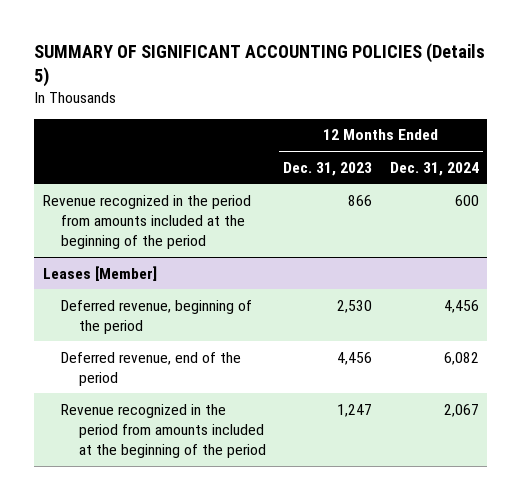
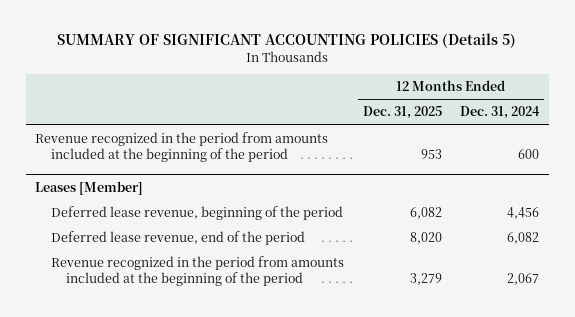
- | 12 Months Ended Dec. 31, 2023 | 12 Months Ended Dec. 31, 2024
+ | 12 Months Ended Dec. 31, 2025 | 12 Months Ended Dec. 31, 2024
@ Leases [Member]
- Deferred revenue, beginning of the period | 2,530 | 4,456
- Deferred revenue, end of the period | 4,456 | 6,082
+ Deferred lease revenue, beginning of the period | 6,082 | 4,456
+ Deferred lease revenue, end of the period | 8,020 | 6,082

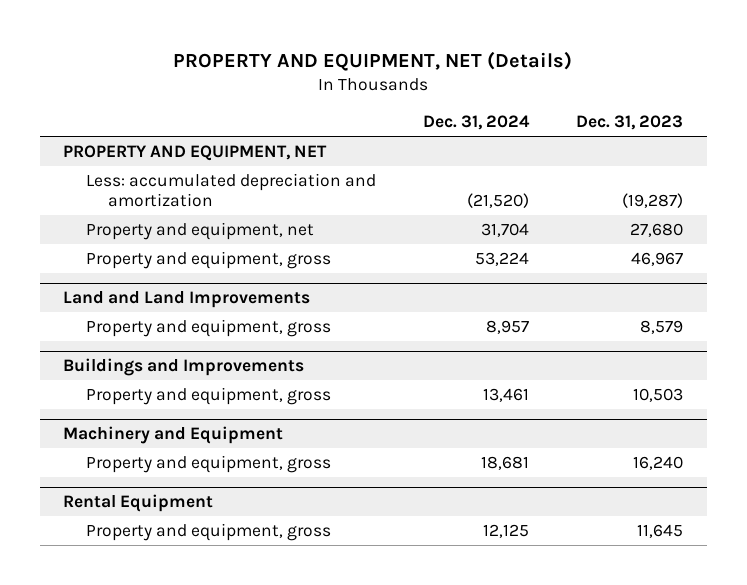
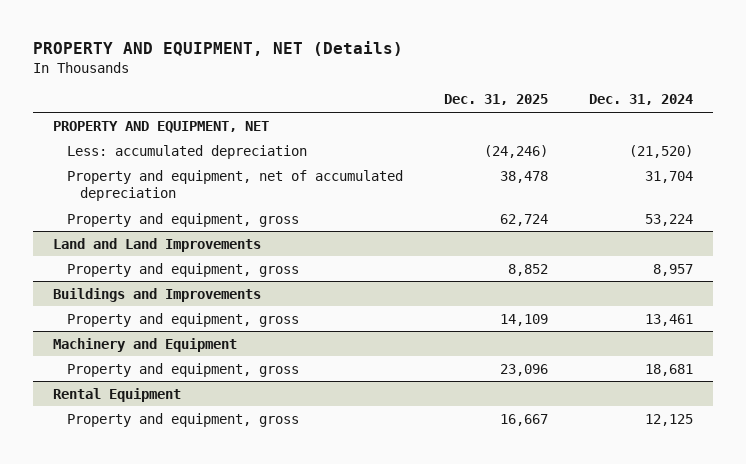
- | Dec. 31, 2024 | Dec. 31, 2023
+ | Dec. 31, 2025 | Dec. 31, 2024
- Less: accumulated depreciation and amortization | (21,520) | (19,287)
- Property and equipment, net | 31,704 | 27,680
+ Less: accumulated depreciation | (24,246) | (21,520)
+ Property and equipment, net of accumulated depreciation | 38,478 | 31,704

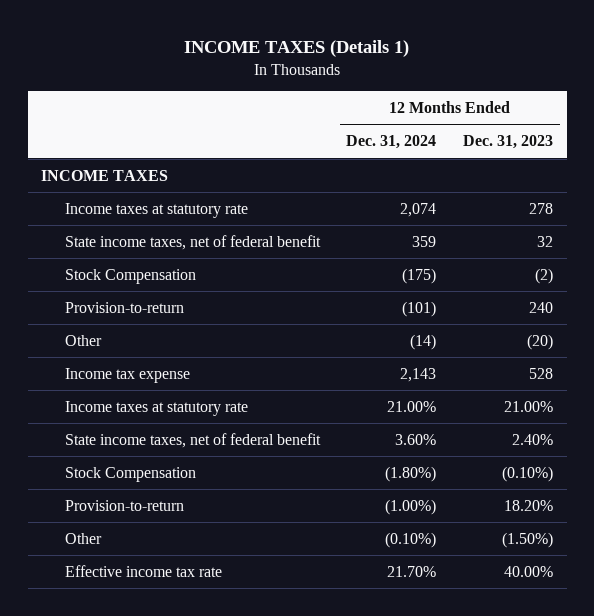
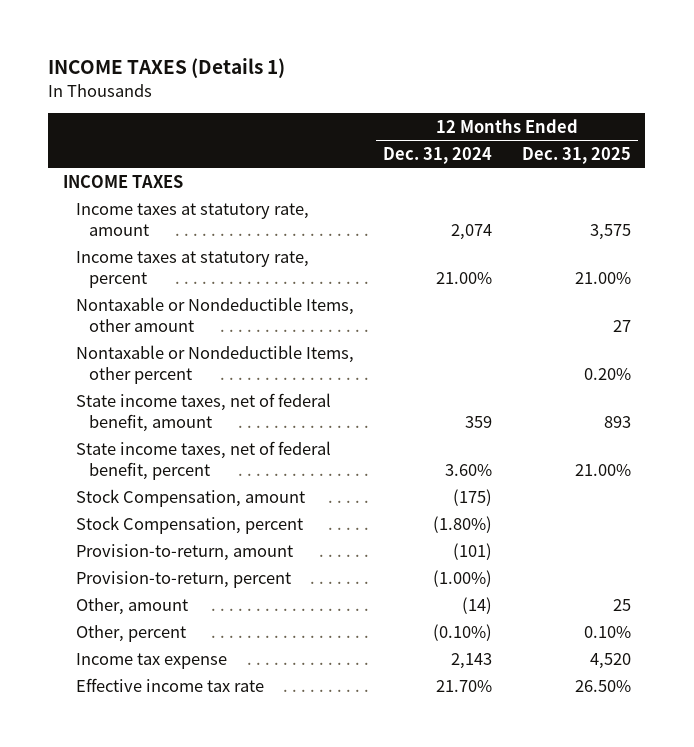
- | 12 Months Ended Dec. 31, 2024 | 12 Months Ended Dec. 31, 2023
+ | 12 Months Ended Dec. 31, 2024 | 12 Months Ended Dec. 31, 2025
- Income taxes at statutory rate | 2,074 | 278
- State income taxes, net of federal benefit | 359 | 32
- Stock Compensation | (175) | (2)
- Provision-to-return | (101) | 240
- Other | (14) | (20)
+ Income taxes at statutory rate, amount | 2,074 | 3,575
+ Income taxes at statutory rate, percent | 21.00% | 21.00%
+ Nontaxable or Nondeductible Items, other amount | | 27
+ Nontaxable or Nondeductible Items, other percent | | 0.20%
+ State income taxes, net of federal benefit, amount | 359 | 893
+ State income taxes, net of federal benefit, percent | 3.60% | 21.00%
+ Stock Compensation, amount | (175) |
+ Stock Compensation, percent | (1.80%) |
+ Provision-to-return, amount | (101) |
+ Provision-to-return, percent | (1.00%) |
+ Other, amount | (14) | 25
+ Other, percent | (0.10%) | 0.10%
- Income taxes at statutory rate | 21.00% | 21.00%
- State income taxes, net of federal benefit | 3.60% | 2.40%
- Stock Compensation | (1.80%) | (0.10%)
- Provision-to-return | (1.00%) | 18.20%
- Other | (0.10%) | (1.50%)

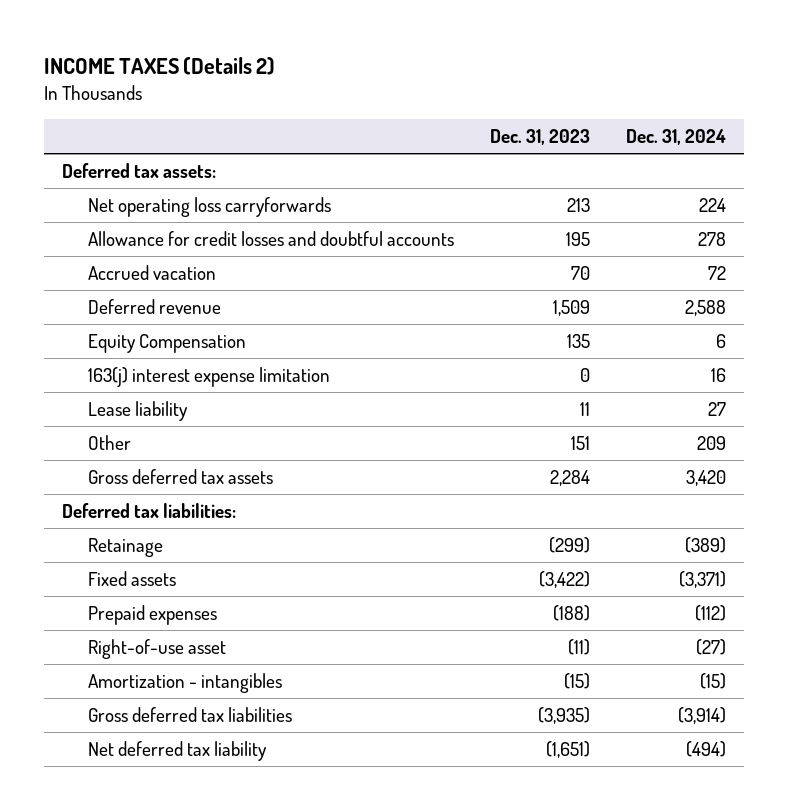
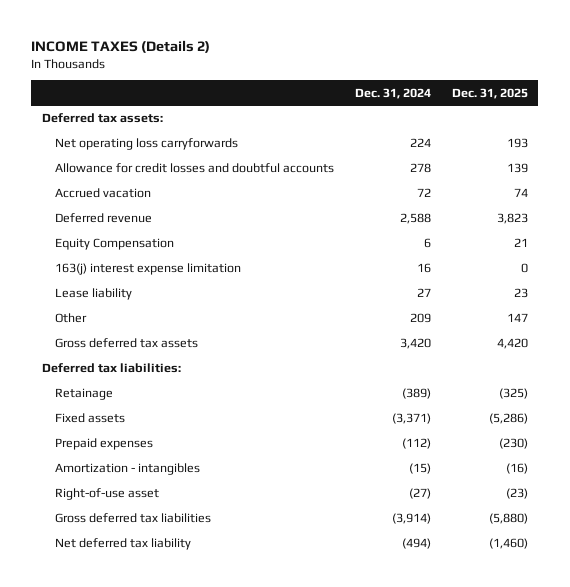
- | Dec. 31, 2023 | Dec. 31, 2024
+ | Dec. 31, 2024 | Dec. 31, 2025
moved down: Right-of-use asset | (27) | (23)

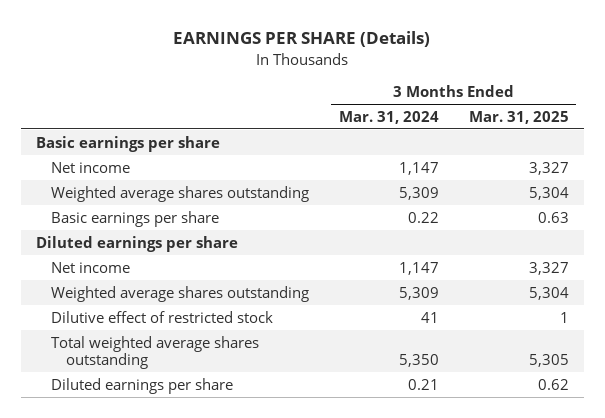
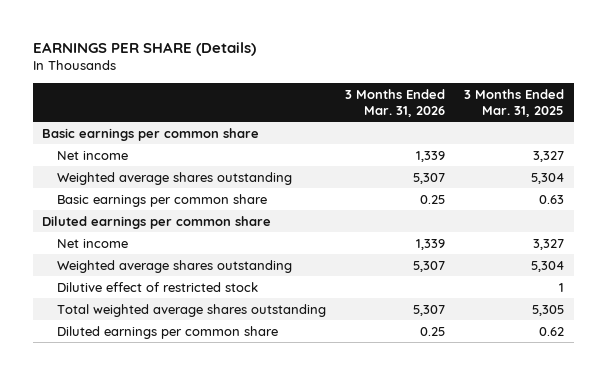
- | 3 Months Ended Mar. 31, 2024 | 3 Months Ended Mar. 31, 2025
+ | 3 Months Ended Mar. 31, 2026 | 3 Months Ended Mar. 31, 2025
- Basic earnings per share
+ Basic earnings per common share
- Basic earnings per share | 0.22 | 0.63
- Diluted earnings per share
+ Basic earnings per common share | 0.25 | 0.63
+ Diluted earnings per common share
- Diluted earnings per share | 0.21 | 0.62
+ Diluted earnings per common share | 0.25 | 0.62

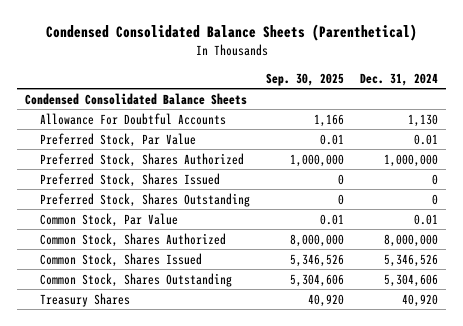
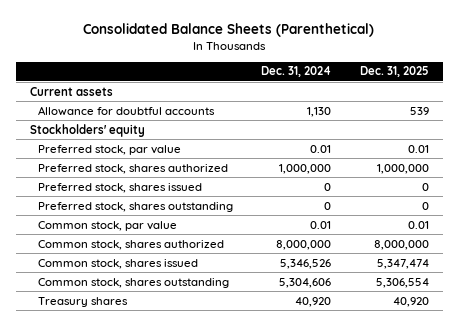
- Condensed Consolidated Balance Sheets (Parenthetical)
+ Consolidated Balance Sheets (Parenthetical)
- | Sep. 30, 2025 | Dec. 31, 2024
+ | Dec. 31, 2024 | Dec. 31, 2025
- Condensed Consolidated Balance Sheets
- Allowance For Doubtful Accounts | 1,166 | 1,130
- Preferred Stock, Par Value | 0.01 | 0.01
- Preferred Stock, Shares Authorized | 1,000,000 | 1,000,000
- Preferred Stock, Shares Issued | 0 | 0
- Preferred Stock, Shares Outstanding | 0 | 0
- Common Stock, Par Value | 0.01 | 0.01
- Common Stock, Shares Authorized | 8,000,000 | 8,000,000
- Common Stock, Shares Issued | 5,346,526 | 5,346,526
- Common Stock, Shares Outstanding | 5,304,606 | 5,304,606
- Treasury Shares | 40,920 | 40,920
+ Current assets
+ Allowance for doubtful accounts | 1,130 | 539
+ Stockholders' equity
+ Preferred stock, par value | 0.01 | 0.01
+ Preferred stock, shares authorized | 1,000,000 | 1,000,000
+ Preferred stock, shares issued | 0 | 0
+ Preferred stock, shares outstanding | 0 | 0
+ Common stock, par value | 0.01 | 0.01
+ Common stock, shares authorized | 8,000,000 | 8,000,000
+ Common stock, shares issued | 5,346,526 | 5,347,474
+ Common stock, shares outstanding | 5,304,606 | 5,306,554
+ Treasury shares | 40,920 | 40,920

